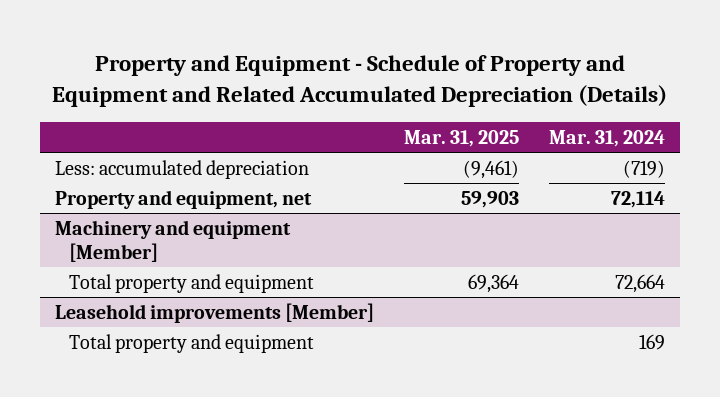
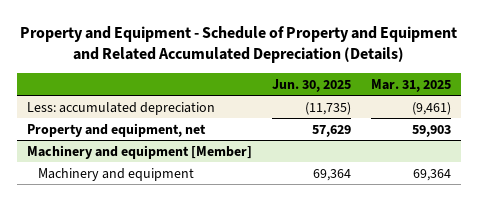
- | Mar. 31, 2025 | Mar. 31, 2024
+ | Jun. 30, 2025 | Mar. 31, 2025
@ Machinery and equipment [Member]
- Total property and equipment | 69,364 | 72,664
- Leasehold improvements [Member]
- Total property and equipment | | 169
@ Machinery and equipment [Member]
+ Machinery and equipment | 69,364 | 69,364

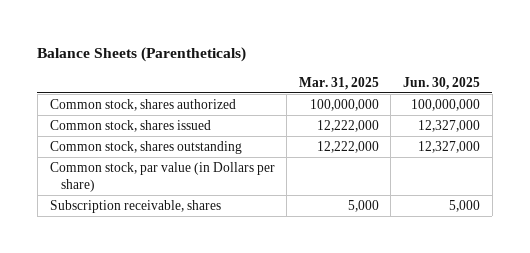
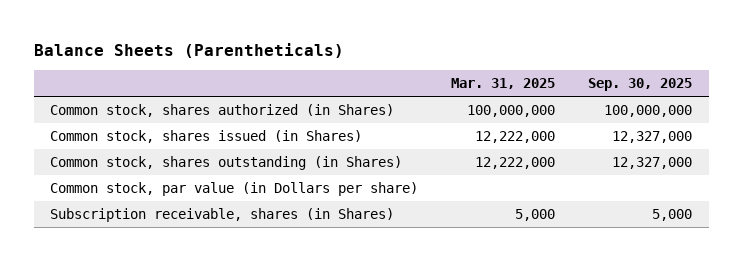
- | Mar. 31, 2025 | Jun. 30, 2025
+ | Mar. 31, 2025 | Sep. 30, 2025
- Common stock, shares authorized | 100,000,000 | 100,000,000
- Common stock, shares issued | 12,222,000 | 12,327,000
- Common stock, shares outstanding | 12,222,000 | 12,327,000
+ Common stock, shares authorized (in Shares) | 100,000,000 | 100,000,000
+ Common stock, shares issued (in Shares) | 12,222,000 | 12,327,000
+ Common stock, shares outstanding (in Shares) | 12,222,000 | 12,327,000
- Subscription receivable, shares | 5,000 | 5,000
+ Subscription receivable, shares (in Shares) | 5,000 | 5,000

